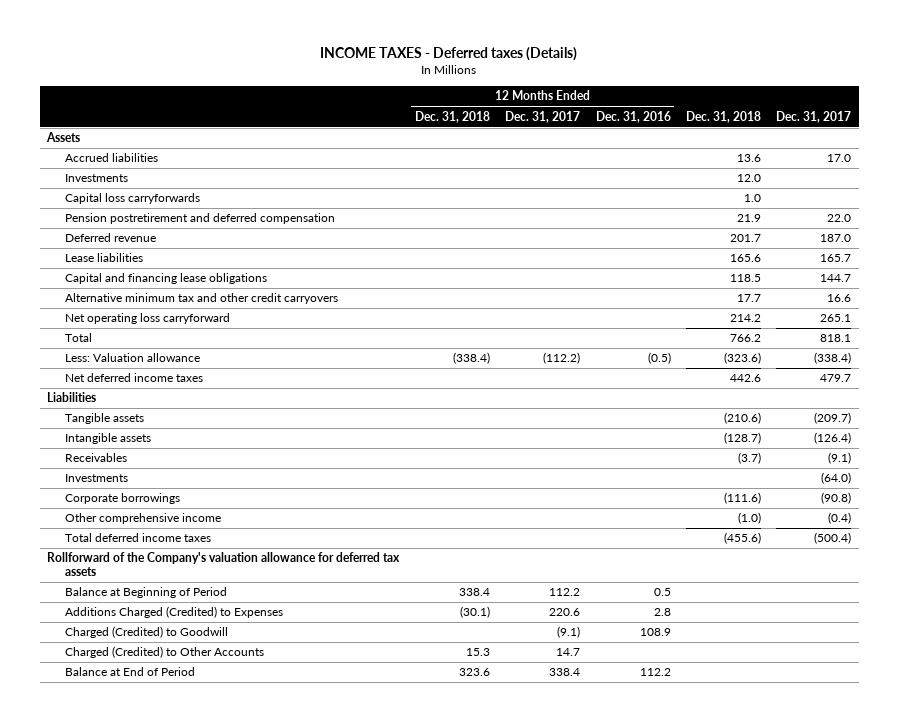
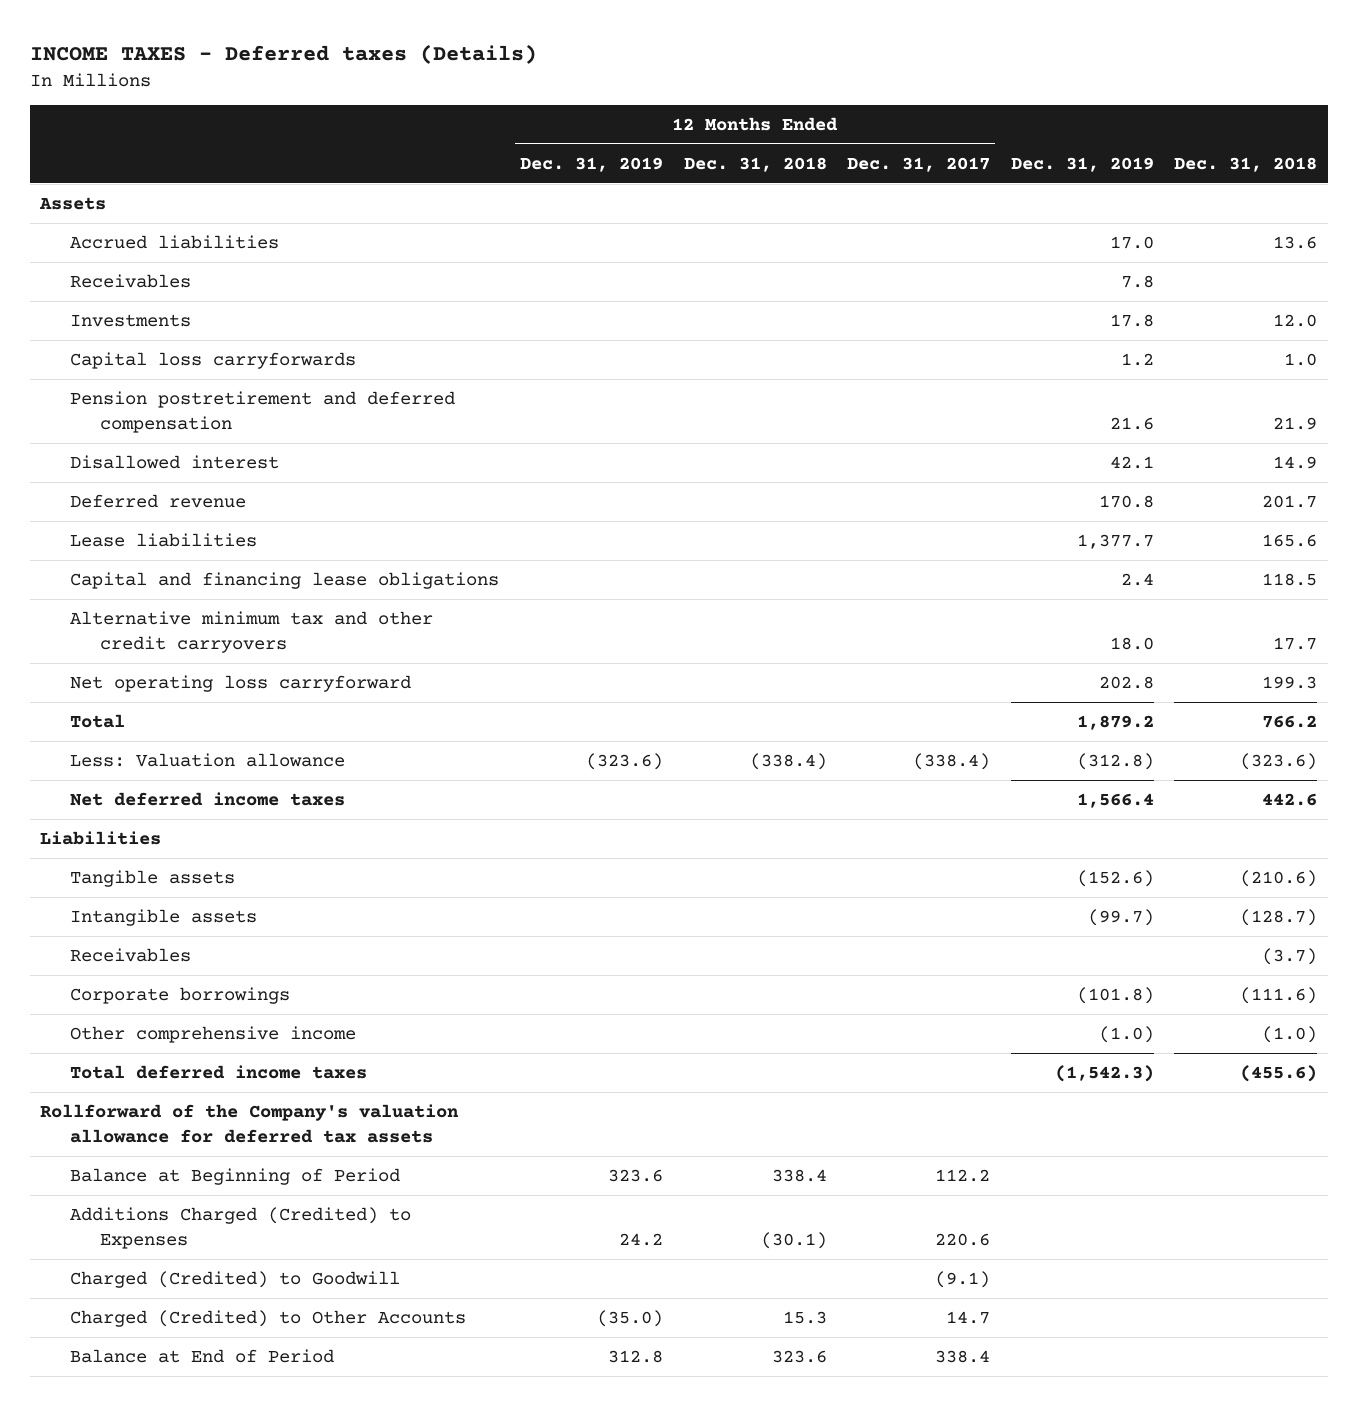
- | 12 Months Ended Dec. 31, 2018 | 12 Months Ended Dec. 31, 2017 | 12 Months Ended Dec. 31, 2016 | Dec. 31, 2018 | Dec. 31, 2017
+ | 12 Months Ended Dec. 31, 2019 | 12 Months Ended Dec. 31, 2018 | 12 Months Ended Dec. 31, 2017 | Dec. 31, 2019 | Dec. 31, 2018
+ Receivables | | | | 7.8 |
+ Disallowed interest | | | | 42.1 | 14.9
- Net operating loss carryforward | | | | 214.2 | 265.1
+ Net operating loss carryforward | | | | 202.8 | 199.3
- Less: Valuation allowance | (338.4) | (112.2) | (0.5) | (323.6) | (338.4)
+ Less: Valuation allowance | (323.6) | (338.4) | (338.4) | (312.8) | (323.6)
- Investments | | | | | (64.0)

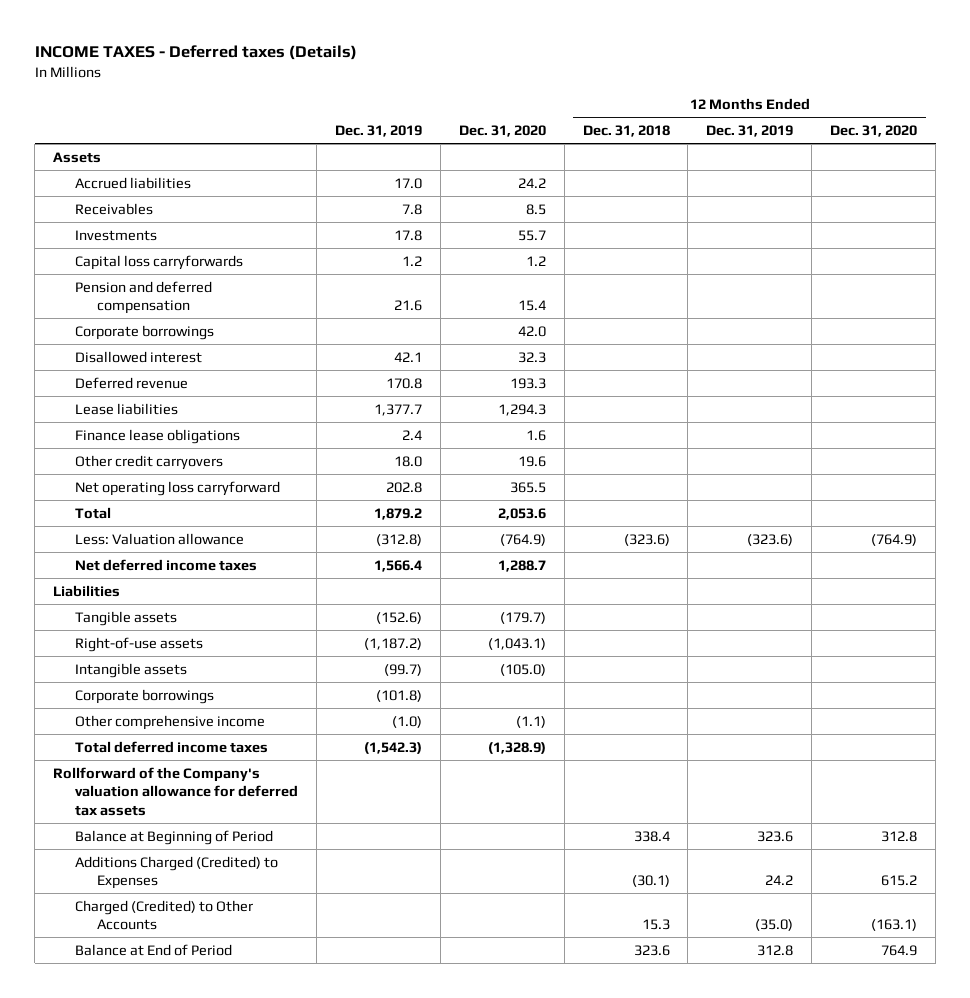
- | 12 Months Ended Dec. 31, 2019 | 12 Months Ended Dec. 31, 2018 | 12 Months Ended Dec. 31, 2017 | Dec. 31, 2019 | Dec. 31, 2018
+ | Dec. 31, 2019 | Dec. 31, 2020 | 12 Months Ended Dec. 31, 2018 | 12 Months Ended Dec. 31, 2019 | 12 Months Ended Dec. 31, 2020
- Pension postretirement and deferred compensation | | | | 21.6 | 21.9
+ Pension and deferred compensation | 21.6 | 15.4 | | |
+ Corporate borrowings | | 42.0 | | |
- Capital and financing lease obligations | | | | 2.4 | 118.5
- Alternative minimum tax and other credit carryovers | | | | 18.0 | 17.7
+ Finance lease obligations | 2.4 | 1.6 | | |
+ Other credit carryovers | 18.0 | 19.6 | | |
- Less: Valuation allowance | (323.6) | (338.4) | (338.4) | (312.8) | (323.6)
+ Less: Valuation allowance | (312.8) | (764.9) | (323.6) | (323.6) | (764.9)
+ Right-of-use assets | (1,187.2) | (1,043.1) | | |
- Receivables | | | | | (3.7)
- Charged (Credited) to Goodwill | | | (9.1) | |

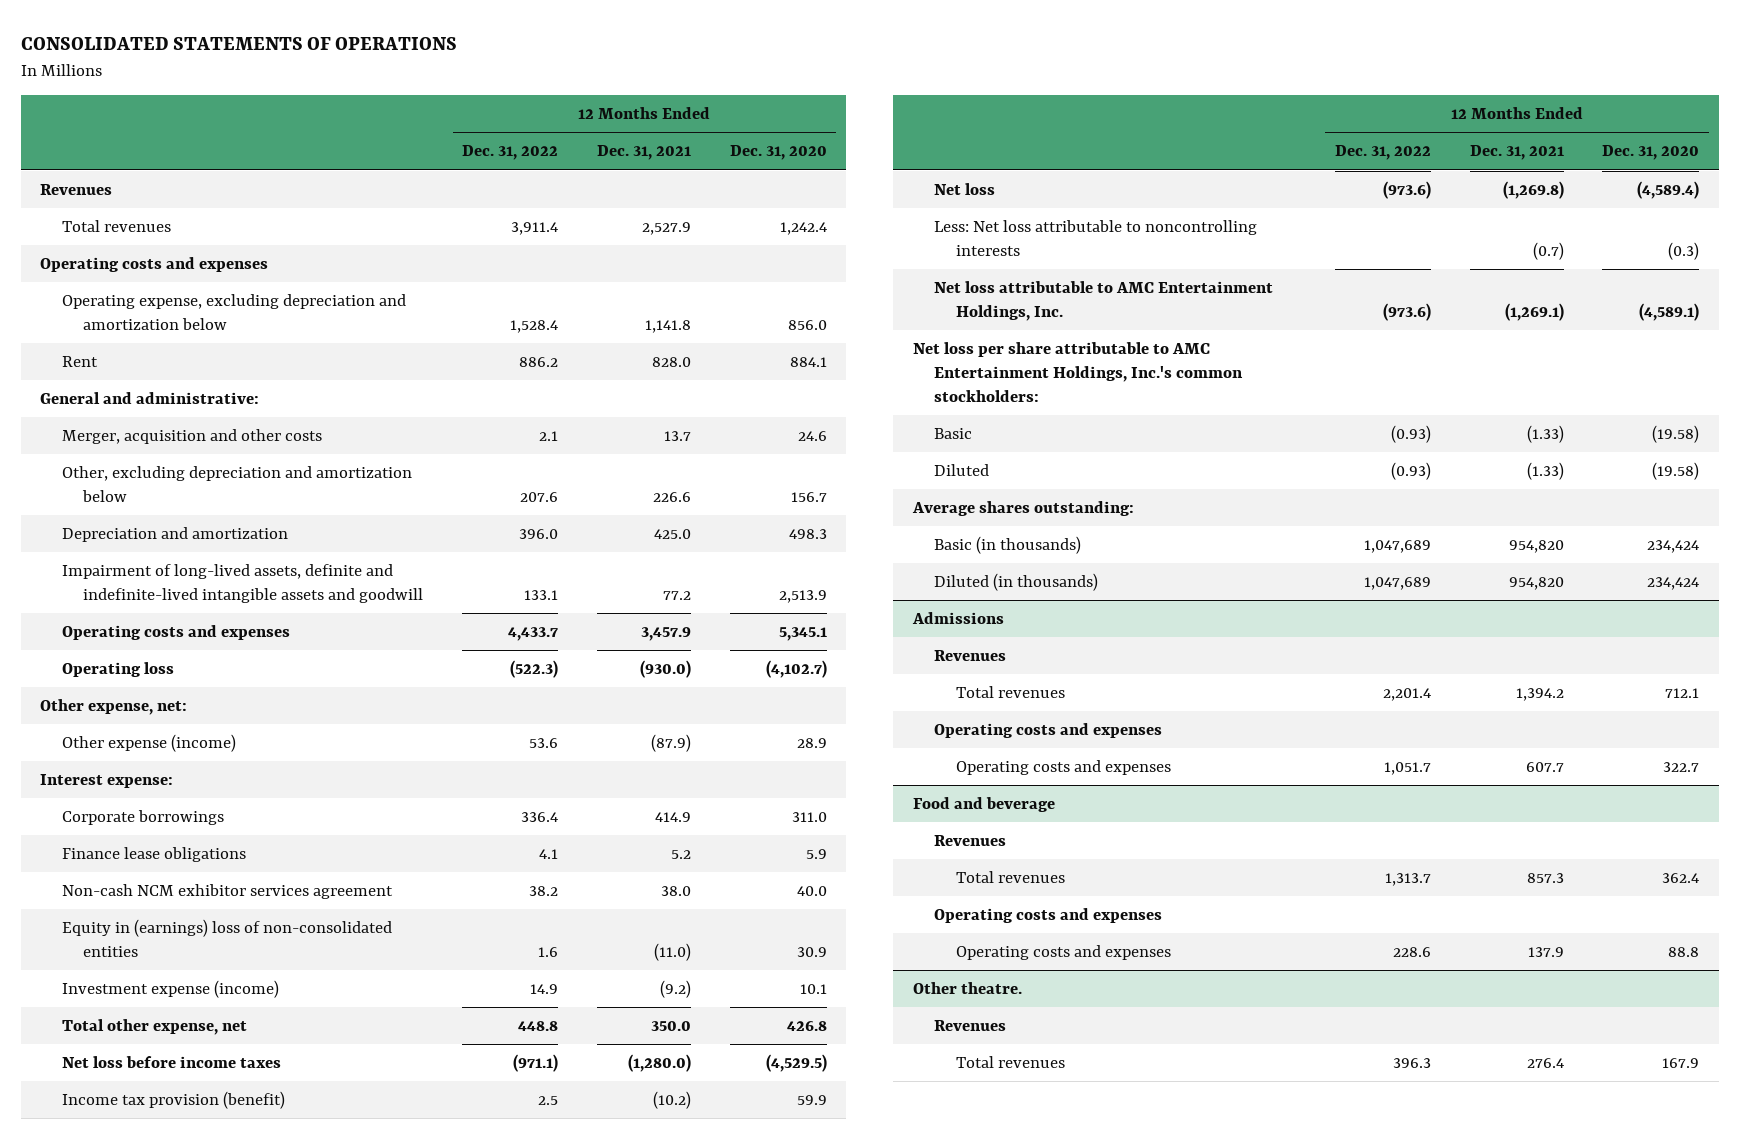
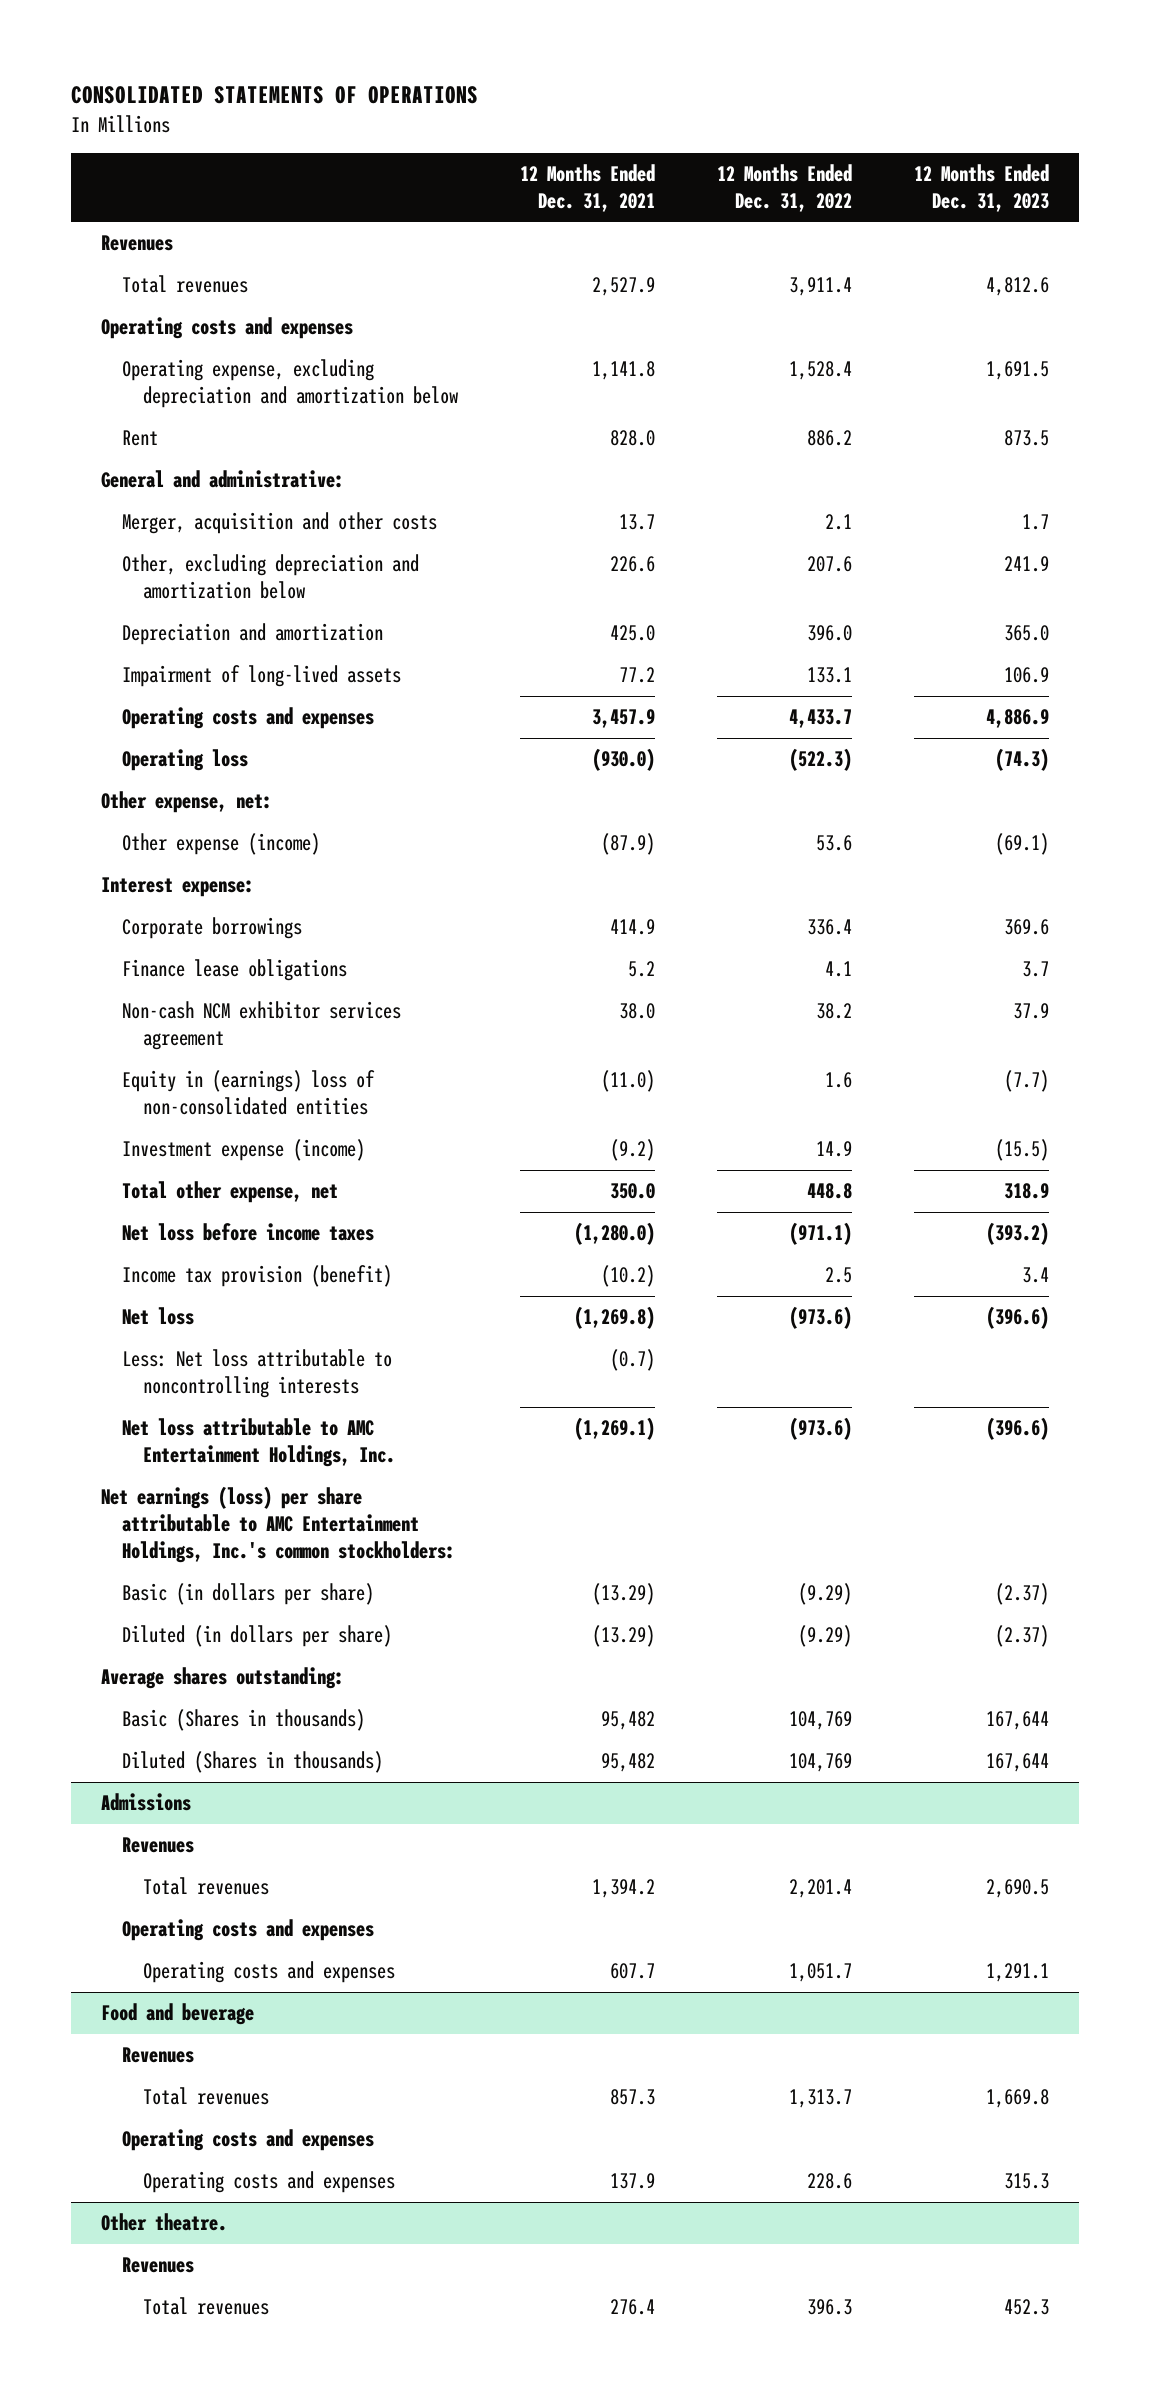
- | 12 Months Ended Dec. 31, 2022 | 12 Months Ended Dec. 31, 2021 | 12 Months Ended Dec. 31, 2020
+ | 12 Months Ended Dec. 31, 2021 | 12 Months Ended Dec. 31, 2022 | 12 Months Ended Dec. 31, 2023
- Impairment of long-lived assets, definite and indefinite-lived intangible assets and goodwill | 133.1 | 77.2 | 2,513.9
+ Impairment of long-lived assets | 77.2 | 133.1 | 106.9
- Net loss per share attributable to AMC Entertainment Holdings, Inc.'s common stockholders:
- Basic | (0.93) | (1.33) | (19.58)
- Diluted | (0.93) | (1.33) | (19.58)
+ Net earnings (loss) per share attributable to AMC Entertainment Holdings, Inc.'s common stockholders:
+ Basic (in dollars per share) | (13.29) | (9.29) | (2.37)
+ Diluted (in dollars per share) | (13.29) | (9.29) | (2.37)
- Basic (in thousands) | 1,047,689 | 954,820 | 234,424
- Diluted (in thousands) | 1,047,689 | 954,820 | 234,424
+ Basic (Shares in thousands) | 95,482 | 104,769 | 167,644
+ Diluted (Shares in thousands) | 95,482 | 104,769 | 167,644

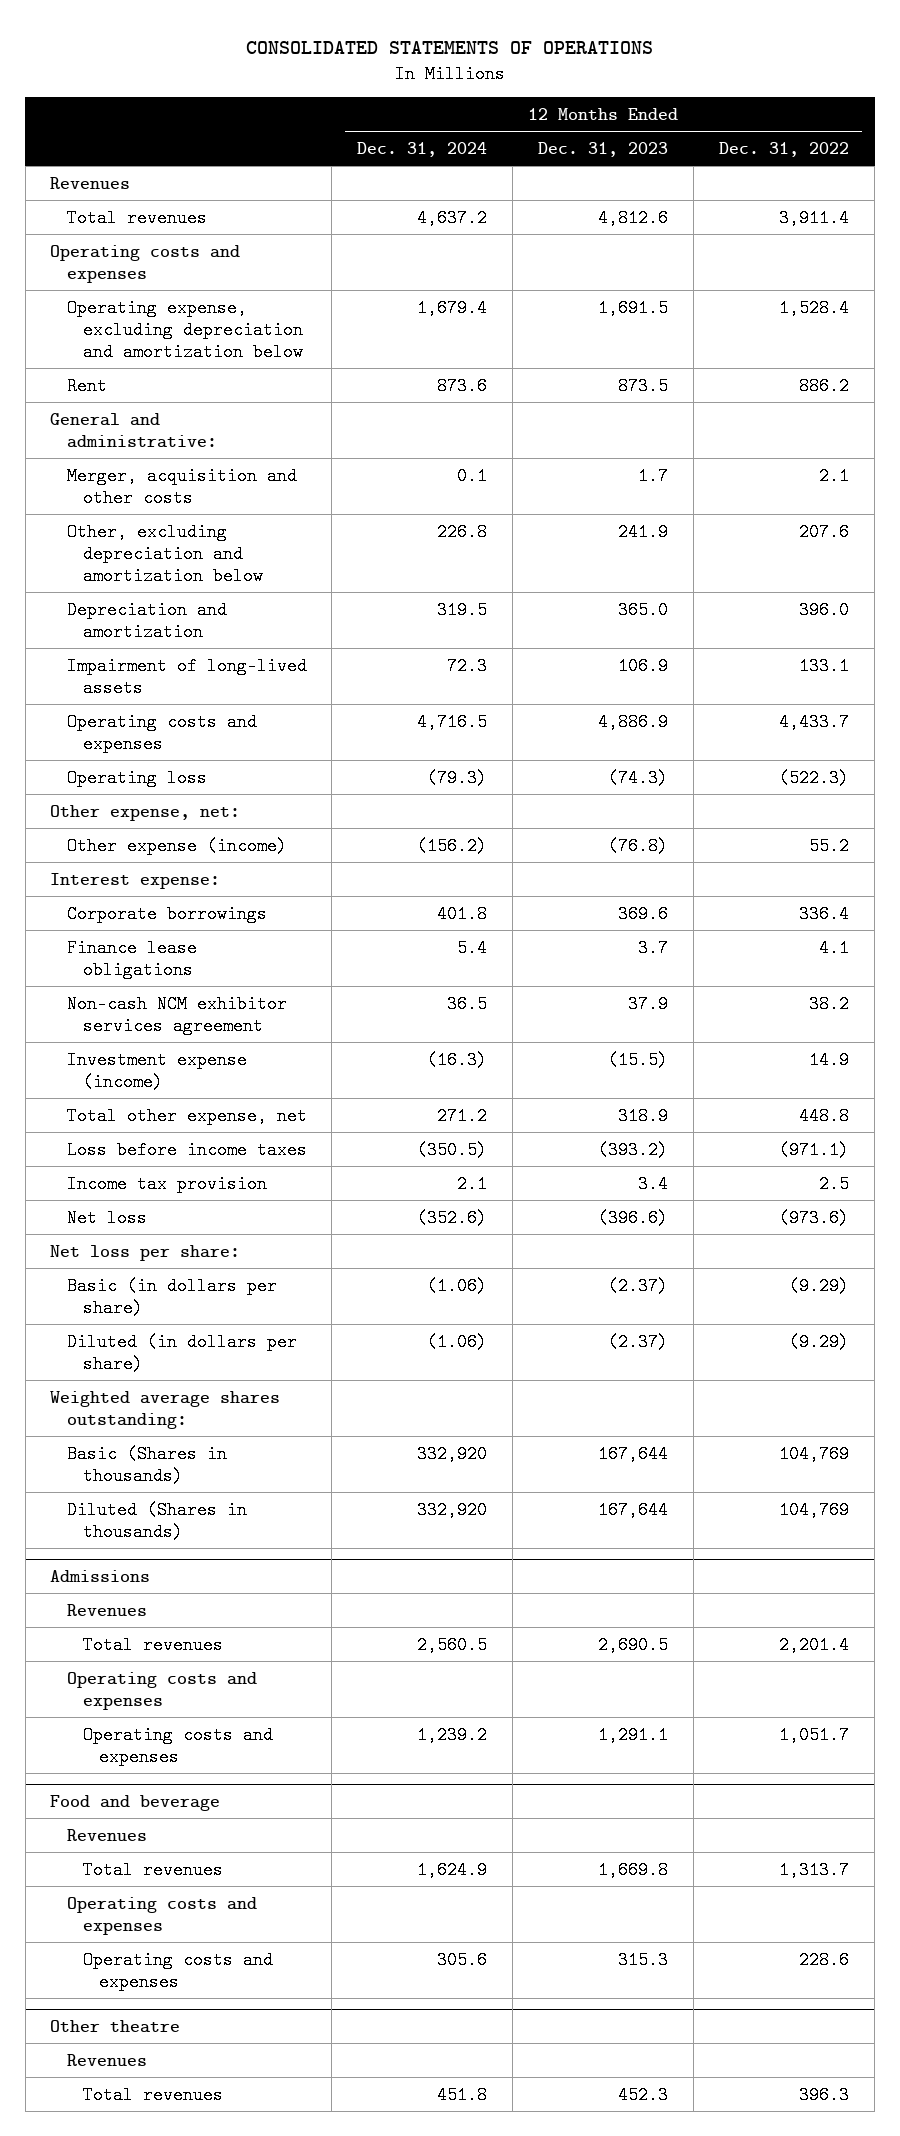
- | 12 Months Ended Dec. 31, 2021 | 12 Months Ended Dec. 31, 2022 | 12 Months Ended Dec. 31, 2023
+ | 12 Months Ended Dec. 31, 2024 | 12 Months Ended Dec. 31, 2023 | 12 Months Ended Dec. 31, 2022
- Other expense (income) | (87.9) | 53.6 | (69.1)
+ Other expense (income) | (156.2) | (76.8) | 55.2
- Equity in (earnings) loss of non-consolidated entities | (11.0) | 1.6 | (7.7)
- Net loss before income taxes | (1,280.0) | (971.1) | (393.2)
- Income tax provision (benefit) | (10.2) | 2.5 | 3.4
+ Loss before income taxes | (350.5) | (393.2) | (971.1)
+ Income tax provision | 2.1 | 3.4 | 2.5
- Less: Net loss attributable to noncontrolling interests | (0.7) | |
- Net loss attributable to AMC Entertainment Holdings, Inc. | (1,269.1) | (973.6) | (396.6)
- Net earnings (loss) per share attributable to AMC Entertainment Holdings, Inc.'s common stockholders:
+ Net loss per share:
- Average shares outstanding:
+ Weighted average shares outstanding:
- Other theatre.
+ Other theatre

